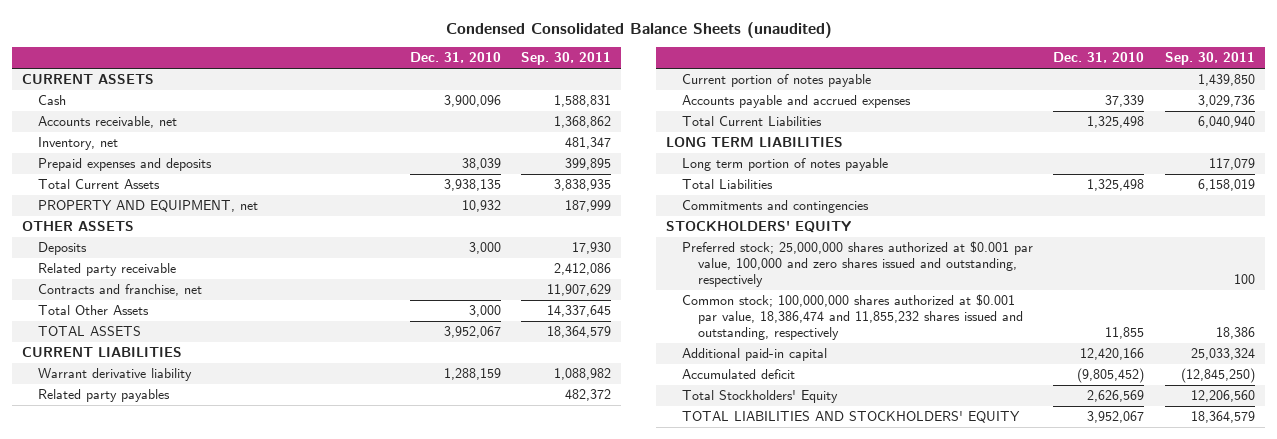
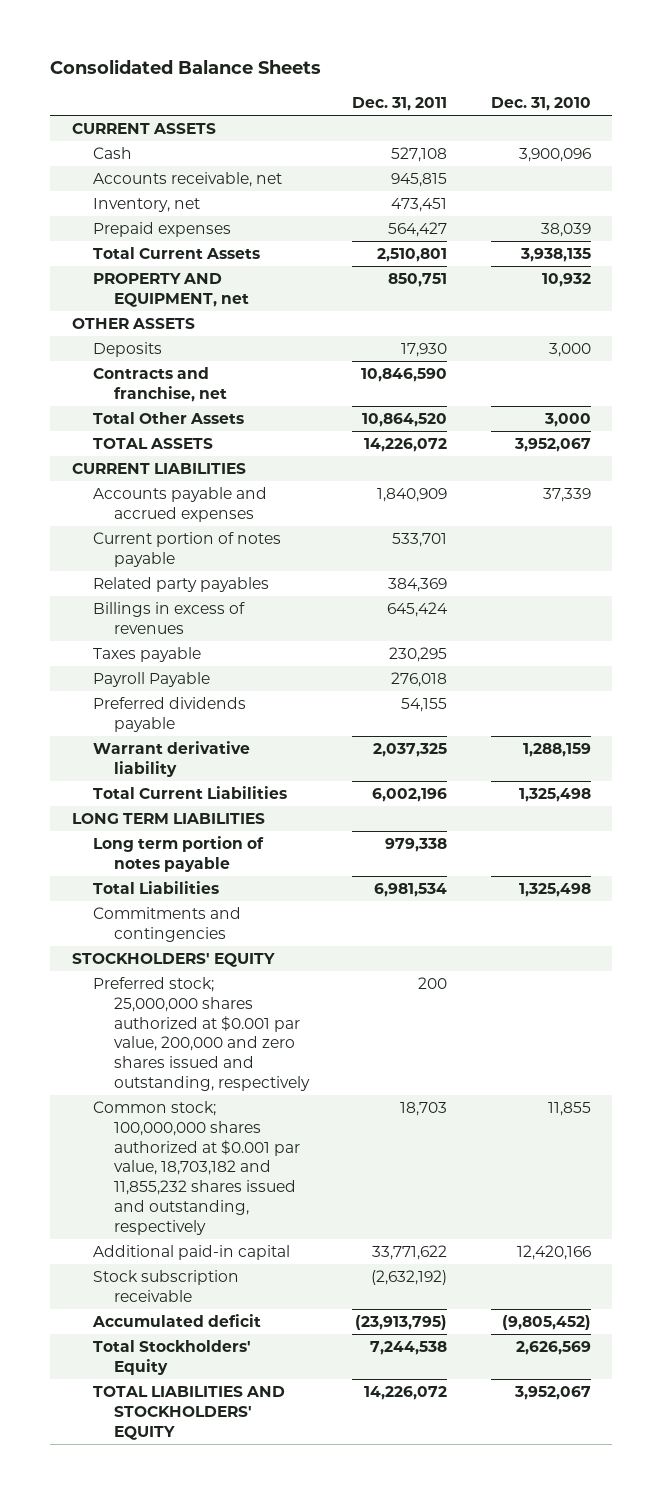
- Condensed Consolidated Balance Sheets (unaudited)
+ Consolidated Balance Sheets
- | Dec. 31, 2010 | Sep. 30, 2011
+ | Dec. 31, 2011 | Dec. 31, 2010
- Prepaid expenses and deposits | 38,039 | 399,895
+ Prepaid expenses | 564,427 | 38,039
- Related party receivable | | 2,412,086
moved down: Current portion of notes payable | 533,701 |
moved down: Related party payables | 384,369 |
+ Billings in excess of revenues | 645,424 |
+ Taxes payable | 230,295 |
+ Payroll Payable | 276,018 |
+ Preferred dividends payable | 54,155 |
moved down: Warrant derivative liability | 2,037,325 | 1,288,159
- Preferred stock; 25,000,000 shares authorized at $0.001 par value, 100,000 and zero shares issued and outstanding, respectively | | 100
- Common stock; 100,000,000 shares authorized at $0.001 par value, 18,386,474 and 11,855,232 shares issued and outstanding, respectively | 11,855 | 18,386
+ Preferred stock; 25,000,000 shares authorized at $0.001 par value, 200,000 and zero shares issued and outstanding, respectively | 200 |
+ Common stock; 100,000,000 shares authorized at $0.001 par value, 18,703,182 and 11,855,232 shares issued and outstanding, respectively | 18,703 | 11,855
+ Stock subscription receivable | (2,632,192) |

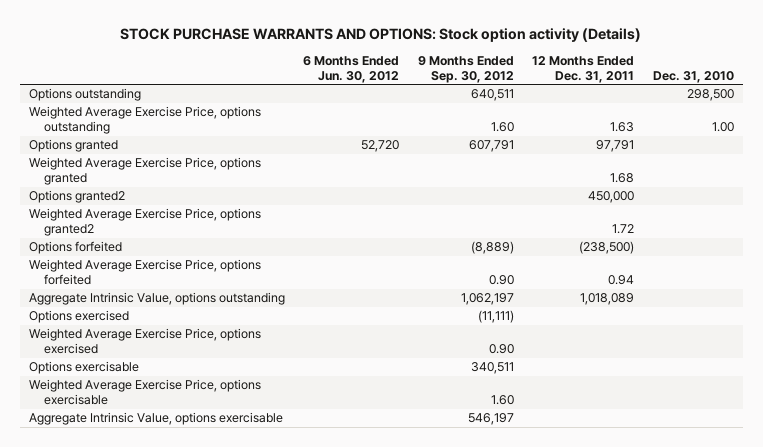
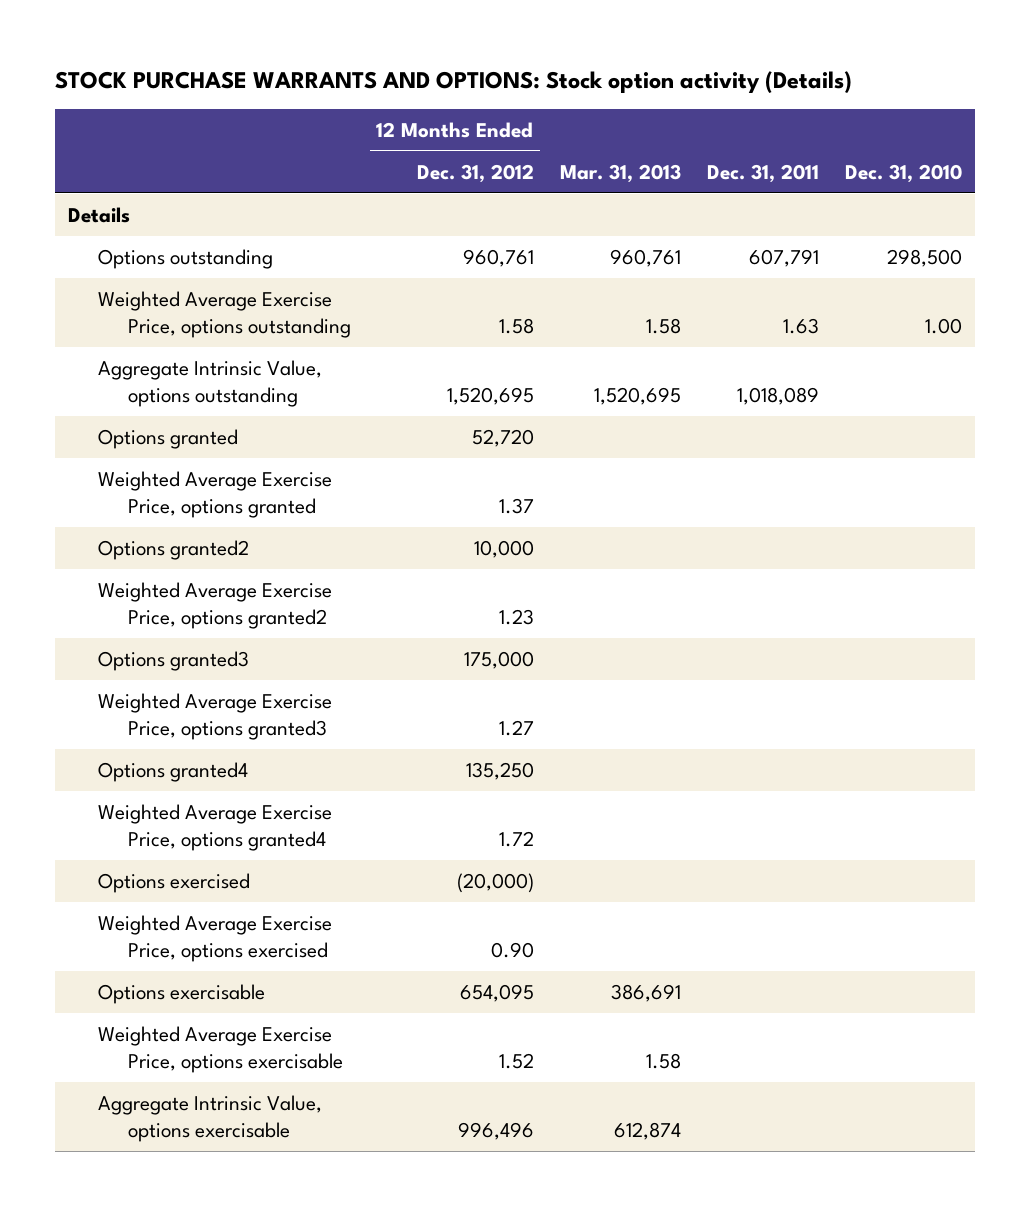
- | 6 Months Ended Jun. 30, 2012 | 9 Months Ended Sep. 30, 2012 | 12 Months Ended Dec. 31, 2011 | Dec. 31, 2010
+ | 12 Months Ended Dec. 31, 2012 | Mar. 31, 2013 | Dec. 31, 2011 | Dec. 31, 2010
+ Details
moved up: Aggregate Intrinsic Value, options outstanding | 1,520,695 | 1,520,695 | 1,018,089 |
- Options forfeited | | (8,889) | (238,500) |
- Weighted Average Exercise Price, options forfeited | | 0.90 | 0.94 |
+ Options granted3 | 175,000 | | |
+ Weighted Average Exercise Price, options granted3 | 1.27 | | |
+ Options granted4 | 135,250 | | |
+ Weighted Average Exercise Price, options granted4 | 1.72 | | |

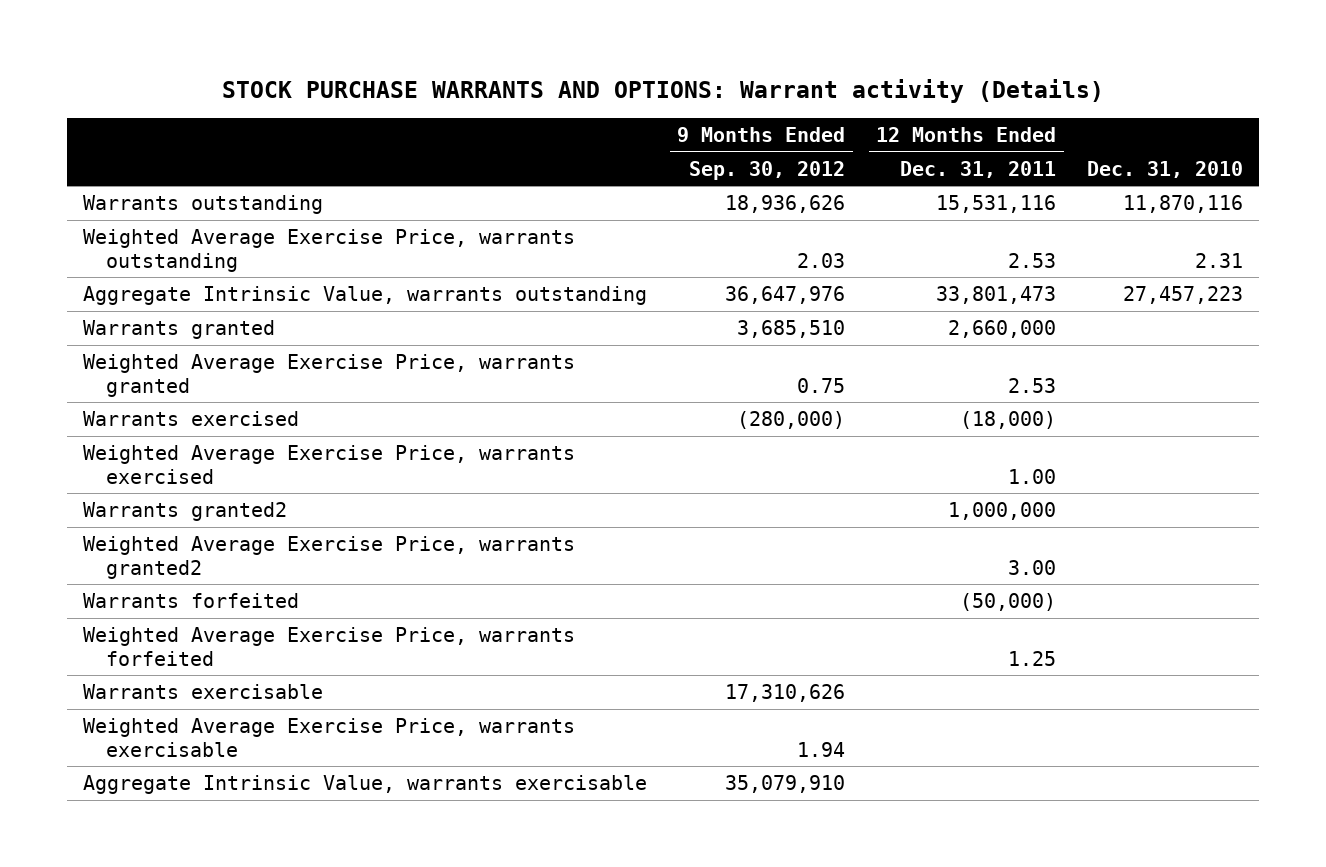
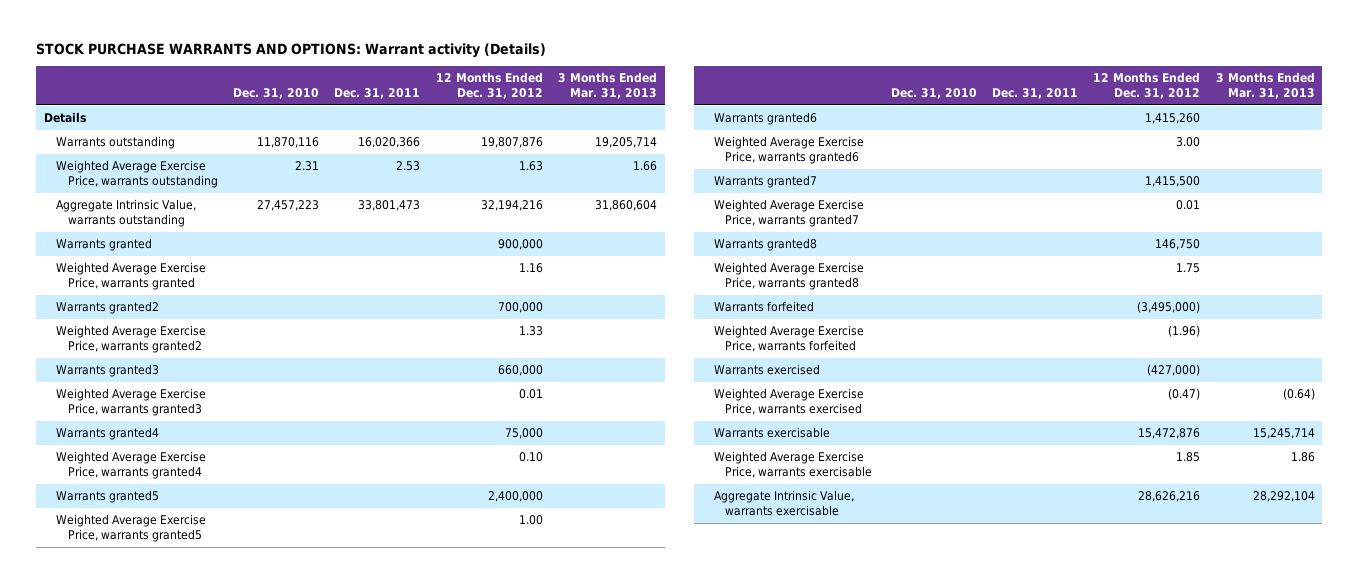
- | 9 Months Ended Sep. 30, 2012 | 12 Months Ended Dec. 31, 2011 | Dec. 31, 2010
+ | Dec. 31, 2010 | Dec. 31, 2011 | 12 Months Ended Dec. 31, 2012 | 3 Months Ended Mar. 31, 2013
+ Details
+ Warrants granted3 | | | 660,000 |
+ Weighted Average Exercise Price, warrants granted3 | | | 0.01 |
+ Warrants granted4 | | | 75,000 |
+ Weighted Average Exercise Price, warrants granted4 | | | 0.10 |
+ Warrants granted5 | | | 2,400,000 |
+ Weighted Average Exercise Price, warrants granted5 | | | 1.00 |
+ Warrants granted6 | | | 1,415,260 |
+ Weighted Average Exercise Price, warrants granted6 | | | 3.00 |
+ Warrants granted7 | | | 1,415,500 |
+ Weighted Average Exercise Price, warrants granted7 | | | 0.01 |
+ Warrants granted8 | | | 146,750 |
+ Weighted Average Exercise Price, warrants granted8 | | | 1.75 |
moved down: Warrants exercised | | | (427,000) |
moved down: Weighted Average Exercise Price, warrants exercised | | | (0.47) | (0.64)

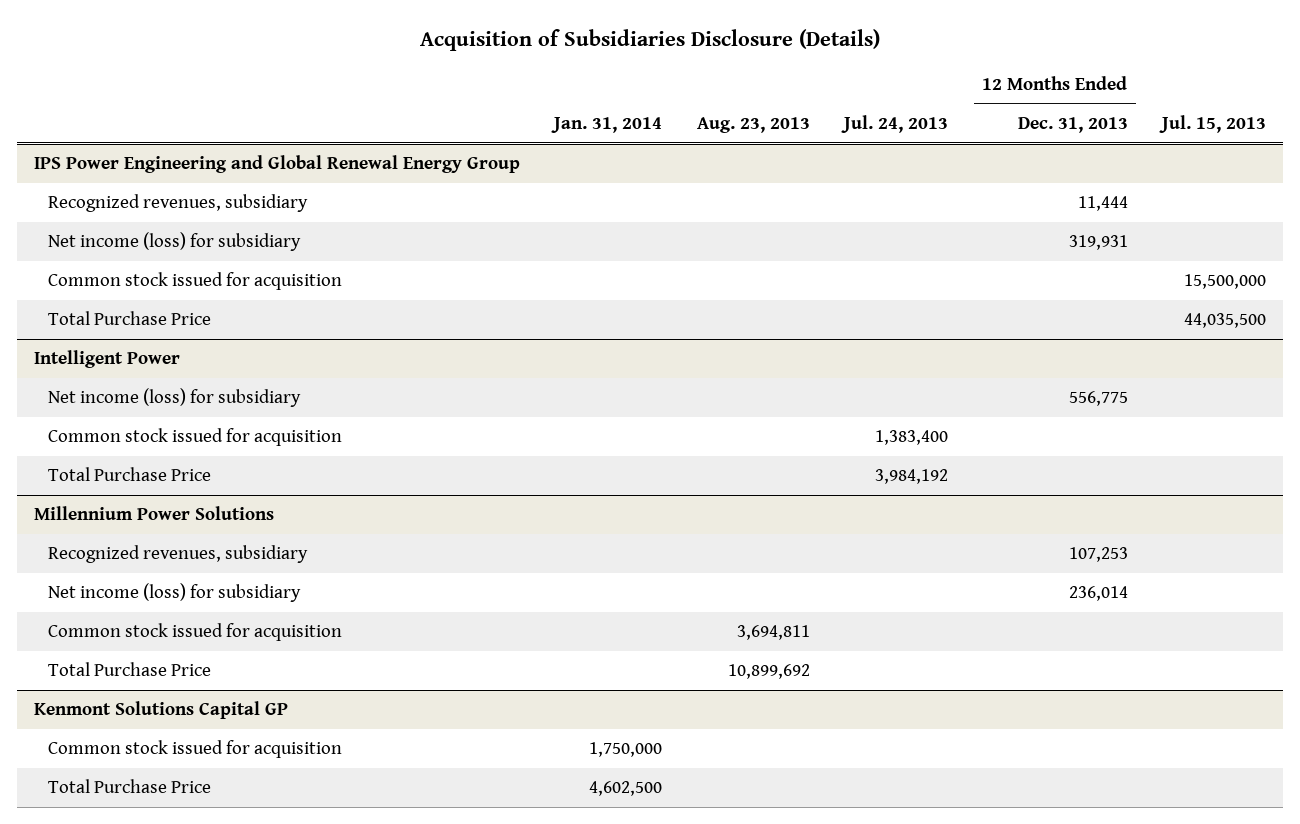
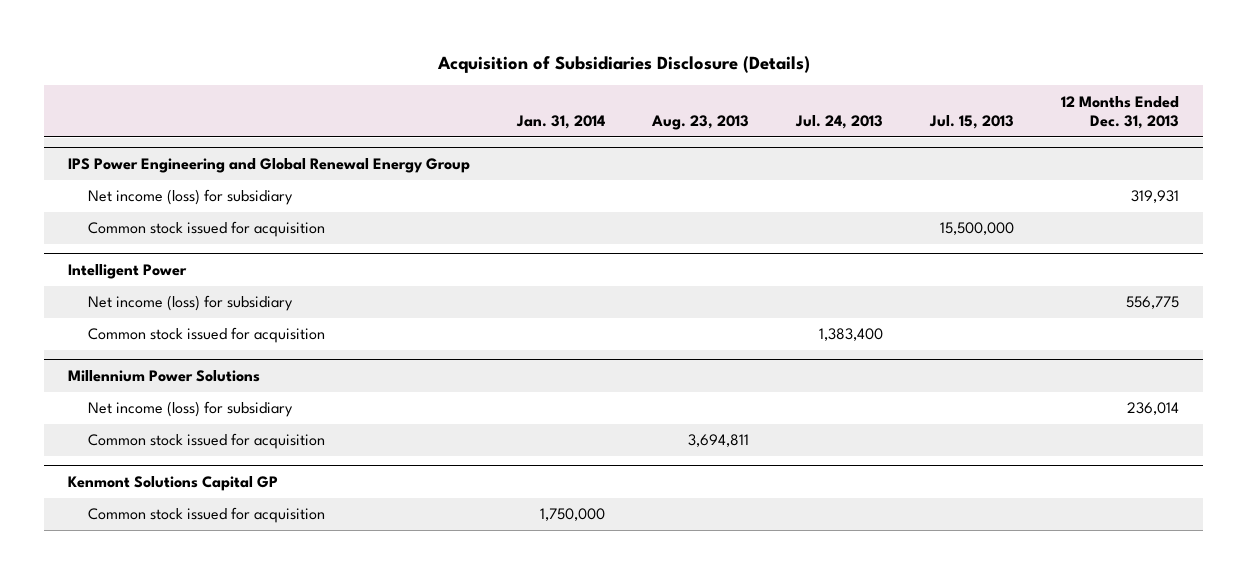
- | Jan. 31, 2014 | Aug. 23, 2013 | Jul. 24, 2013 | 12 Months Ended Dec. 31, 2013 | Jul. 15, 2013
+ | Jan. 31, 2014 | Aug. 23, 2013 | Jul. 24, 2013 | Jul. 15, 2013 | 12 Months Ended Dec. 31, 2013
@ IPS Power Engineering and Global Renewal Energy Group
- Recognized revenues, subsidiary | | | | 11,444 |
- Total Purchase Price | | | | | 44,035,500
@ Intelligent Power
- Total Purchase Price | | | 3,984,192 | |
@ Millennium Power Solutions
- Recognized revenues, subsidiary | | | | 107,253 |
- Total Purchase Price | | 10,899,692 | | |
@ Kenmont Solutions Capital GP
- Total Purchase Price | 4,602,500 | | | |

